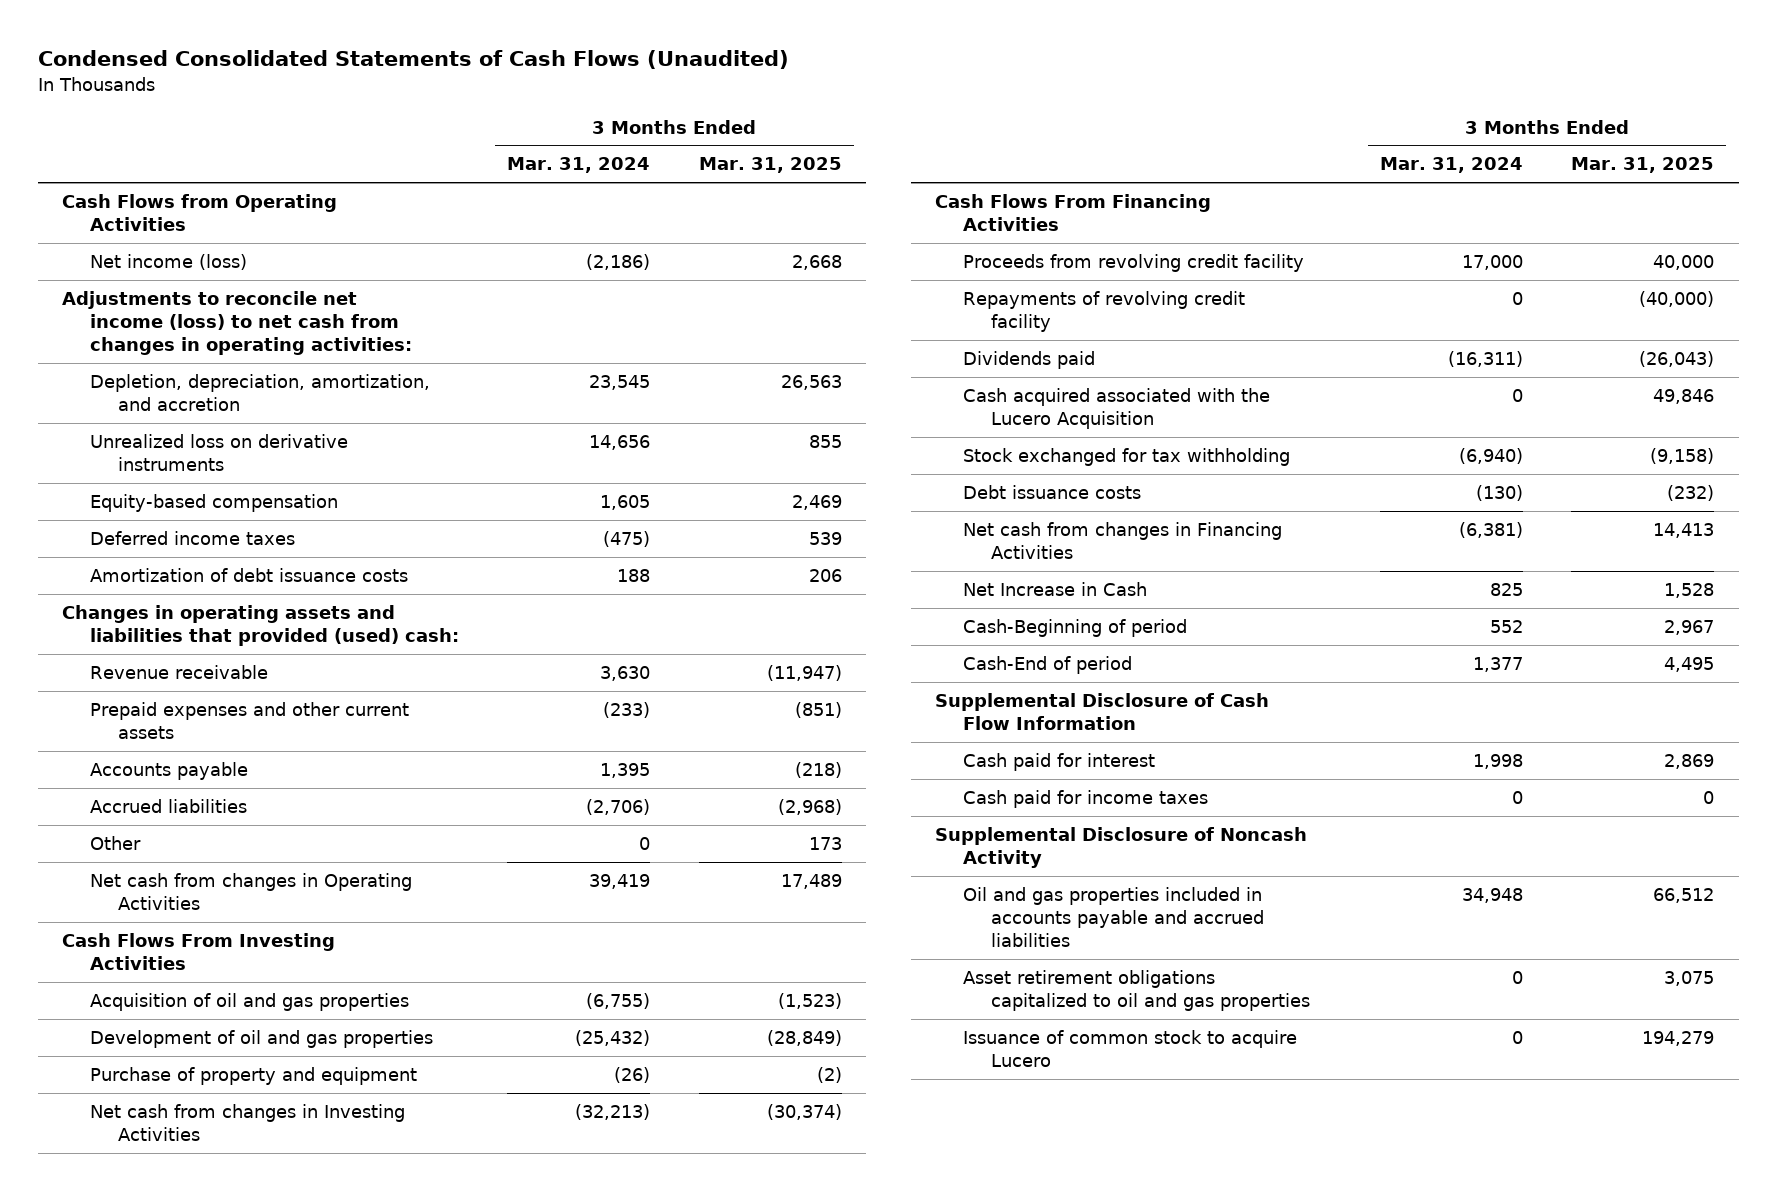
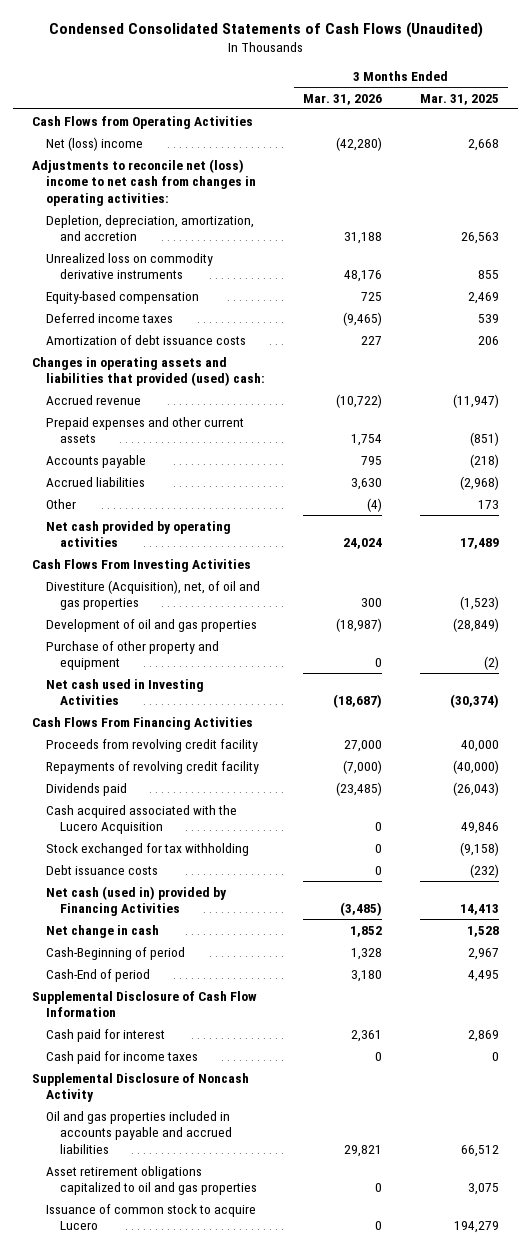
- | 3 Months Ended Mar. 31, 2024 | 3 Months Ended Mar. 31, 2025
+ | 3 Months Ended Mar. 31, 2026 | 3 Months Ended Mar. 31, 2025
- Net income (loss) | (2,186) | 2,668
- Adjustments to reconcile net income (loss) to net cash from changes in operating activities:
+ Net (loss) income | (42,280) | 2,668
+ Adjustments to reconcile net (loss) income to net cash from changes in operating activities:
- Unrealized loss on derivative instruments | 14,656 | 855
+ Unrealized loss on commodity derivative instruments | 48,176 | 855
- Revenue receivable | 3,630 | (11,947)
+ Accrued revenue | (10,722) | (11,947)
- Net cash from changes in Operating Activities | 39,419 | 17,489
+ Net cash provided by operating activities | 24,024 | 17,489
- Acquisition of oil and gas properties | (6,755) | (1,523)
+ Divestiture (Acquisition), net, of oil and gas properties | 300 | (1,523)
- Purchase of property and equipment | (26) | (2)
- Net cash from changes in Investing Activities | (32,213) | (30,374)
+ Purchase of other property and equipment | 0 | (2)
+ Net cash used in Investing Activities | (18,687) | (30,374)
- Net cash from changes in Financing Activities | (6,381) | 14,413
- Net Increase in Cash | 825 | 1,528
+ Net cash (used in) provided by Financing Activities | (3,485) | 14,413
+ Net change in cash | 1,852 | 1,528

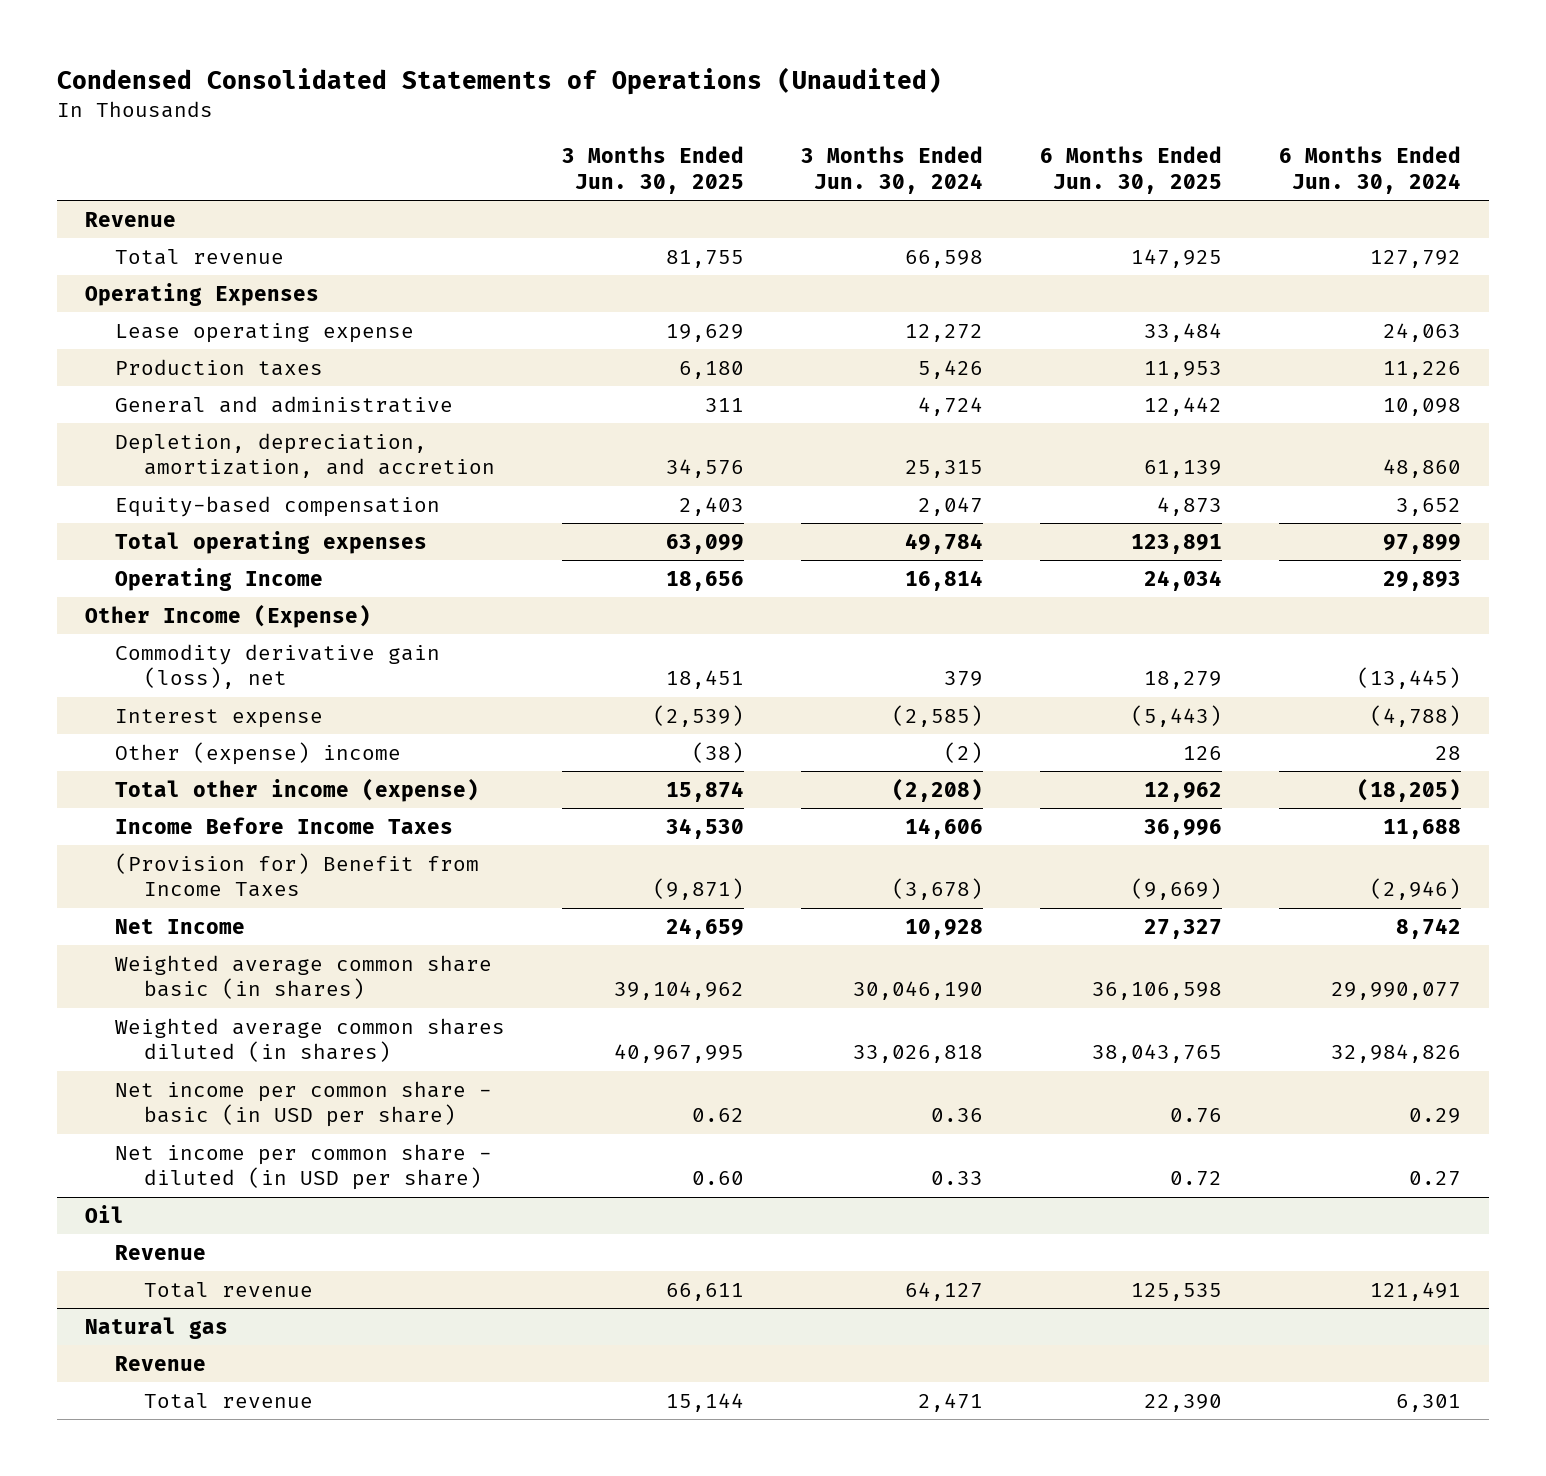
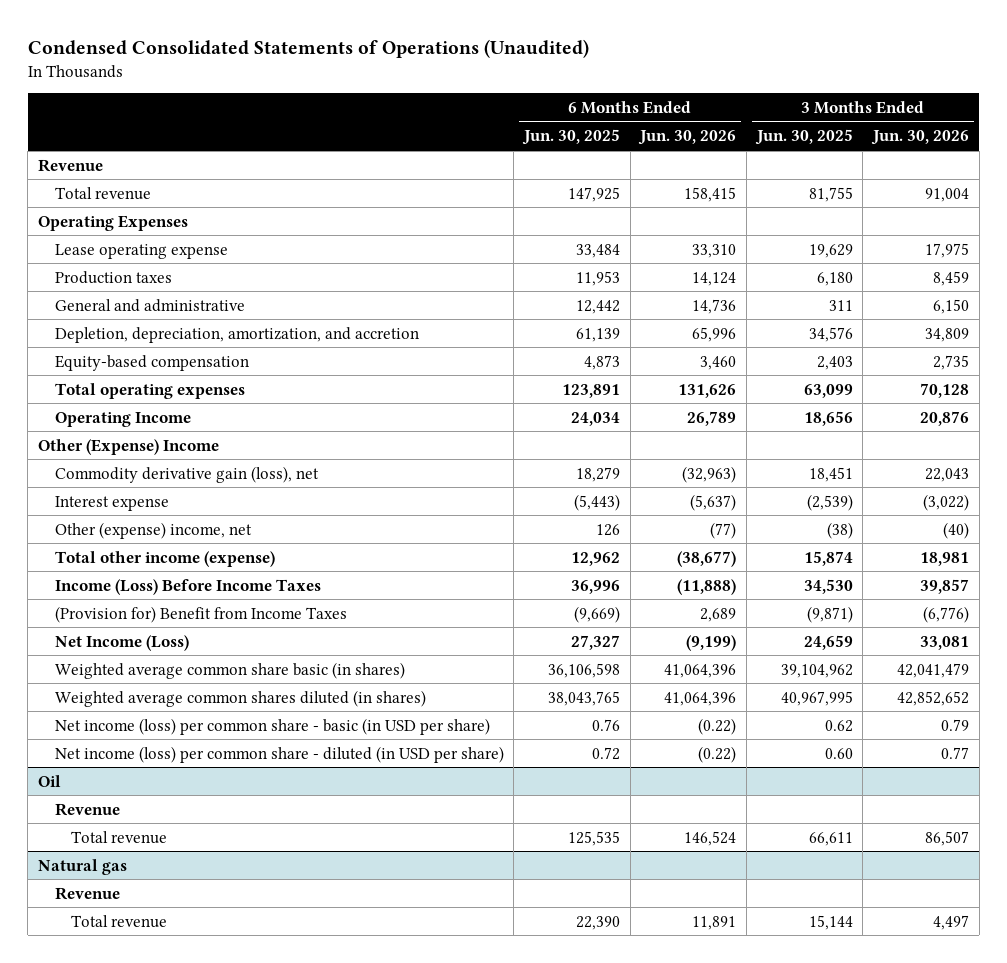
- | 3 Months Ended Jun. 30, 2025 | 3 Months Ended Jun. 30, 2024 | 6 Months Ended Jun. 30, 2025 | 6 Months Ended Jun. 30, 2024
+ | 6 Months Ended Jun. 30, 2025 | 6 Months Ended Jun. 30, 2026 | 3 Months Ended Jun. 30, 2025 | 3 Months Ended Jun. 30, 2026
- Other Income (Expense)
+ Other (Expense) Income
- Other (expense) income | (38) | (2) | 126 | 28
+ Other (expense) income, net | 126 | (77) | (38) | (40)
- Income Before Income Taxes | 34,530 | 14,606 | 36,996 | 11,688
+ Income (Loss) Before Income Taxes | 36,996 | (11,888) | 34,530 | 39,857
- Net Income | 24,659 | 10,928 | 27,327 | 8,742
+ Net Income (Loss) | 27,327 | (9,199) | 24,659 | 33,081
- Net income per common share - basic (in USD per share) | 0.62 | 0.36 | 0.76 | 0.29
- Net income per common share - diluted (in USD per share) | 0.60 | 0.33 | 0.72 | 0.27
+ Net income (loss) per common share - basic (in USD per share) | 0.76 | (0.22) | 0.62 | 0.79
+ Net income (loss) per common share - diluted (in USD per share) | 0.72 | (0.22) | 0.60 | 0.77

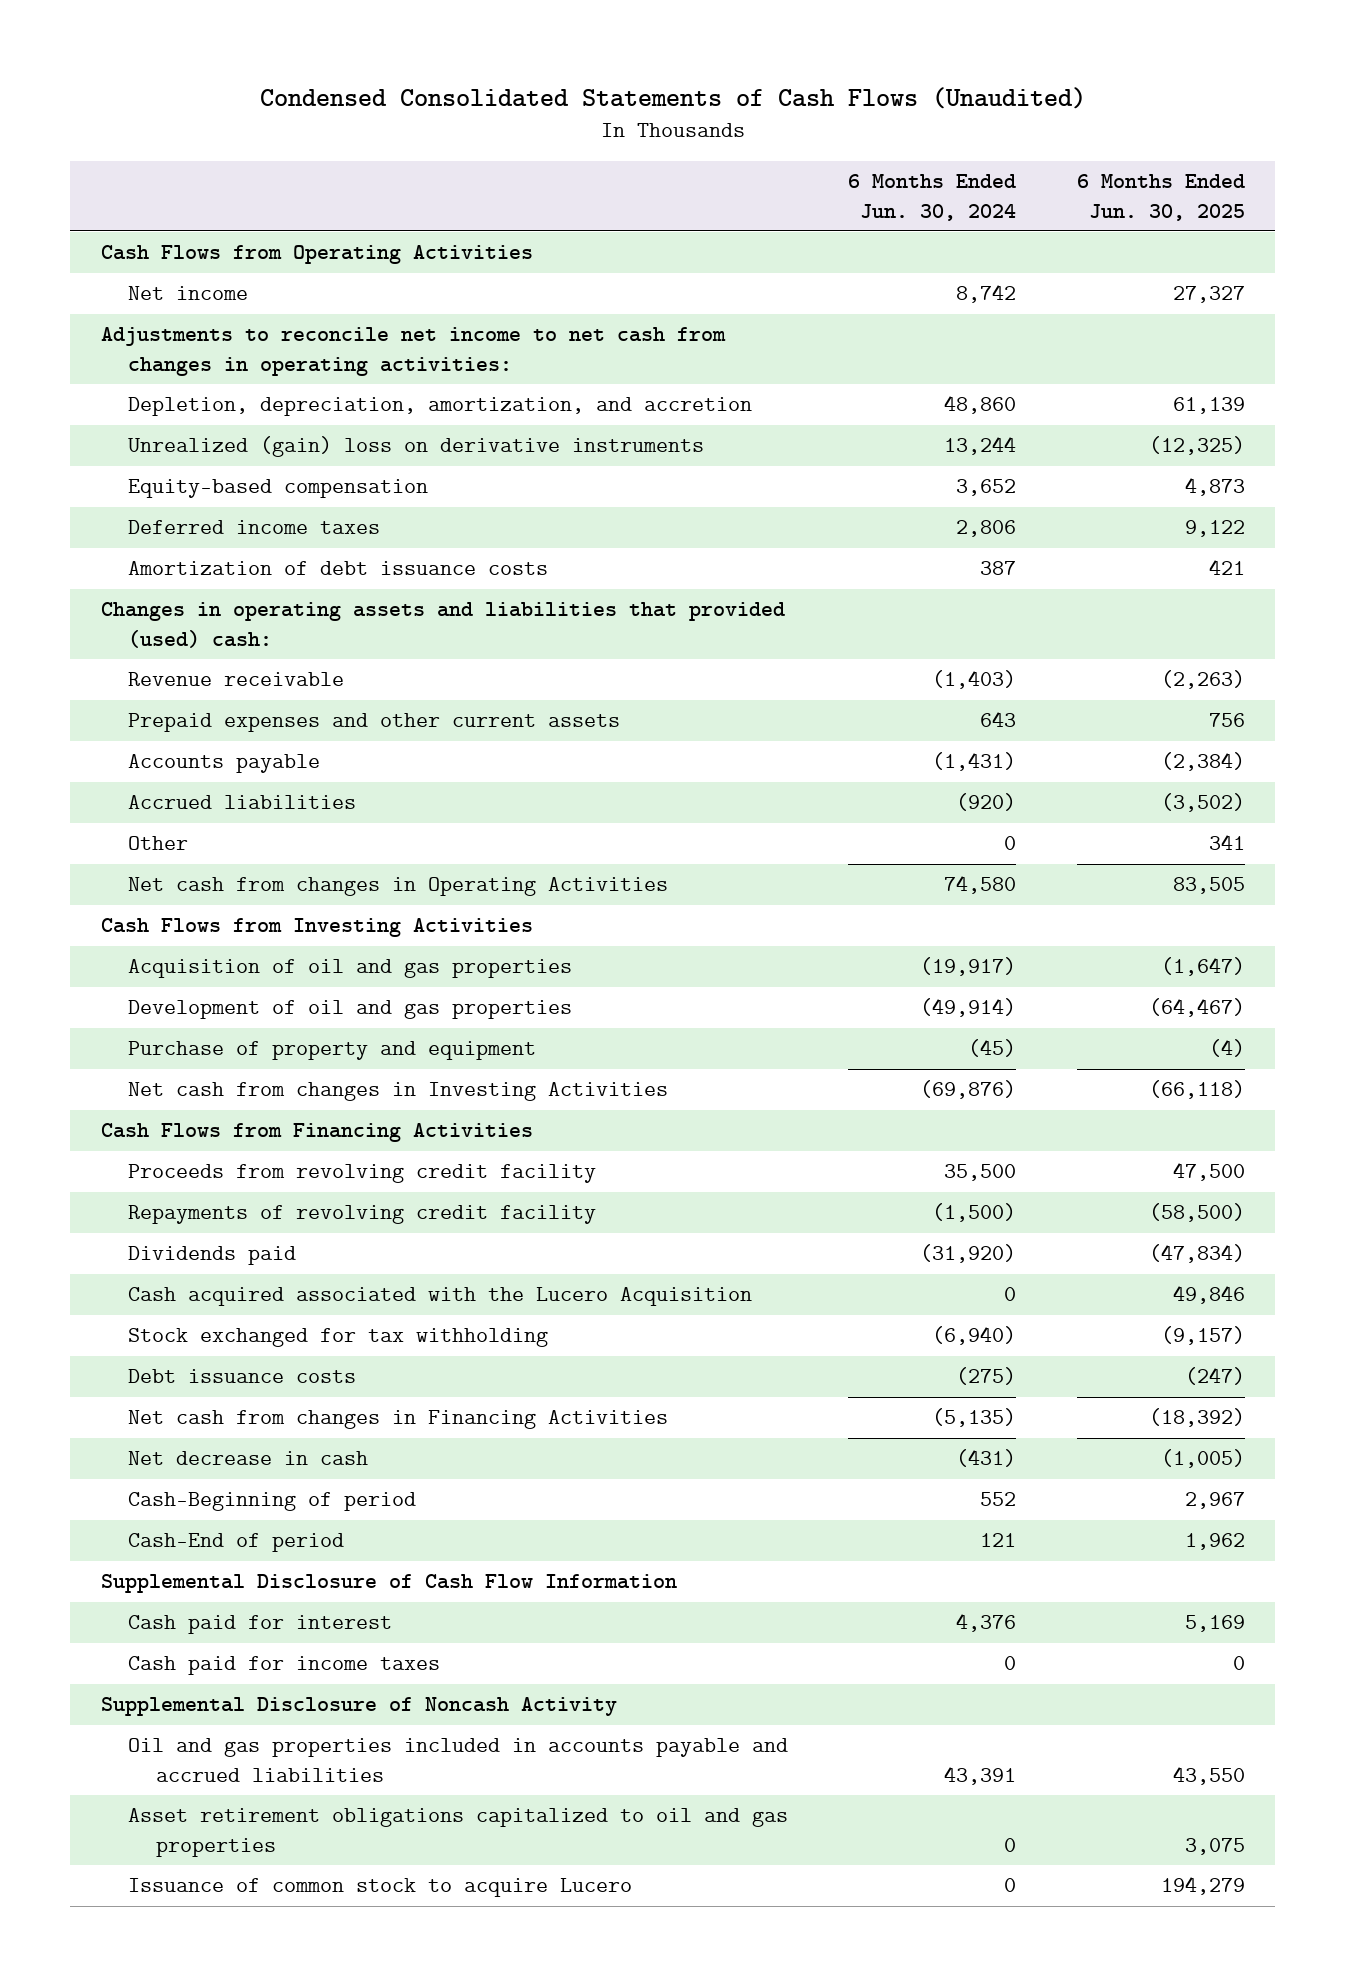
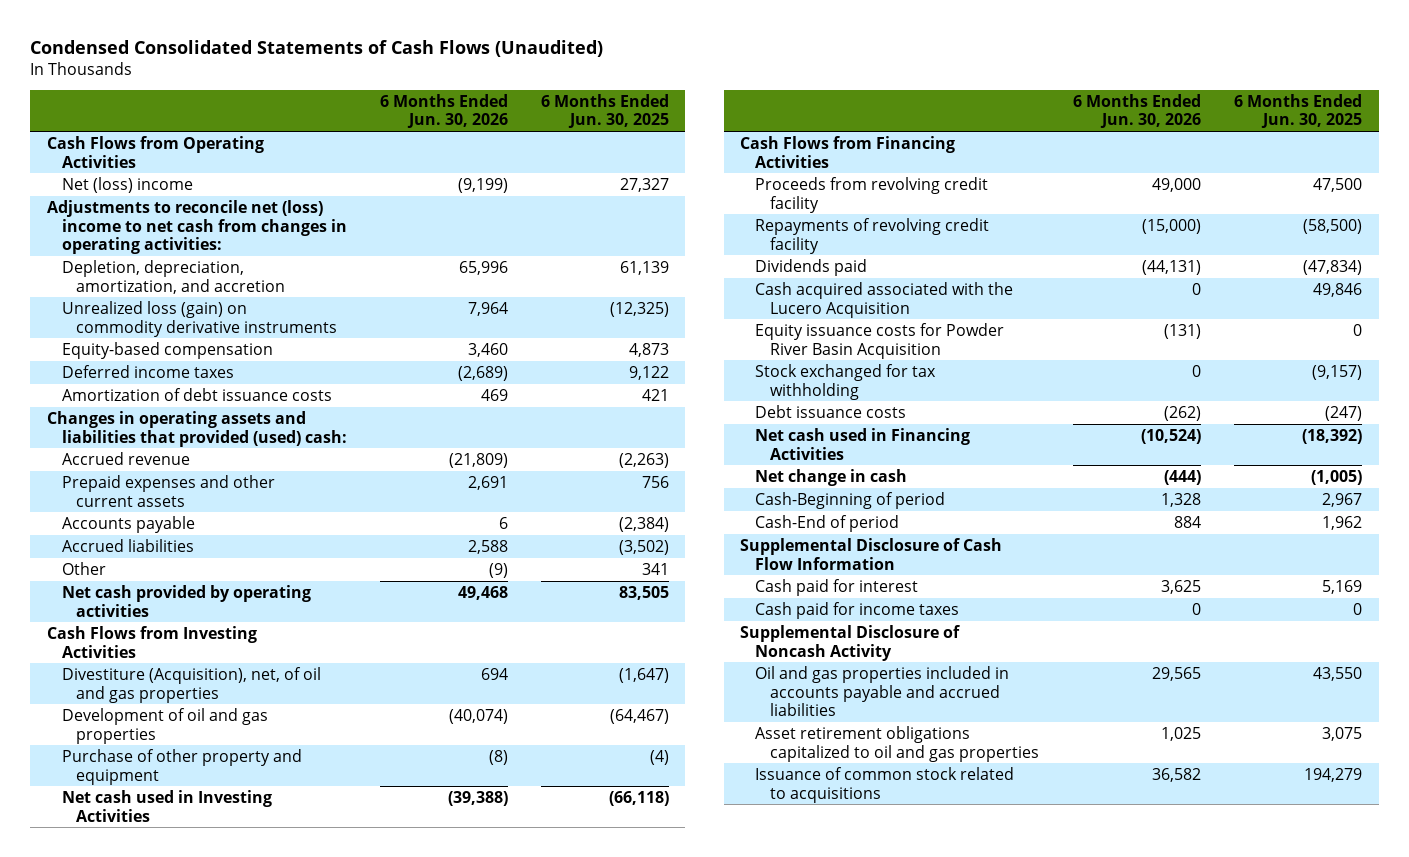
- | 6 Months Ended Jun. 30, 2024 | 6 Months Ended Jun. 30, 2025
+ | 6 Months Ended Jun. 30, 2026 | 6 Months Ended Jun. 30, 2025
- Net income | 8,742 | 27,327
- Adjustments to reconcile net income to net cash from changes in operating activities:
+ Net (loss) income | (9,199) | 27,327
+ Adjustments to reconcile net (loss) income to net cash from changes in operating activities:
- Unrealized (gain) loss on derivative instruments | 13,244 | (12,325)
+ Unrealized loss (gain) on commodity derivative instruments | 7,964 | (12,325)
- Revenue receivable | (1,403) | (2,263)
+ Accrued revenue | (21,809) | (2,263)
- Net cash from changes in Operating Activities | 74,580 | 83,505
+ Net cash provided by operating activities | 49,468 | 83,505
- Acquisition of oil and gas properties | (19,917) | (1,647)
+ Divestiture (Acquisition), net, of oil and gas properties | 694 | (1,647)
- Purchase of property and equipment | (45) | (4)
- Net cash from changes in Investing Activities | (69,876) | (66,118)
+ Purchase of other property and equipment | (8) | (4)
+ Net cash used in Investing Activities | (39,388) | (66,118)
+ Equity issuance costs for Powder River Basin Acquisition | (131) | 0
- Net cash from changes in Financing Activities | (5,135) | (18,392)
- Net decrease in cash | (431) | (1,005)
+ Net cash used in Financing Activities | (10,524) | (18,392)
+ Net change in cash | (444) | (1,005)
- Issuance of common stock to acquire Lucero | 0 | 194,279
+ Issuance of common stock related to acquisitions | 36,582 | 194,279

